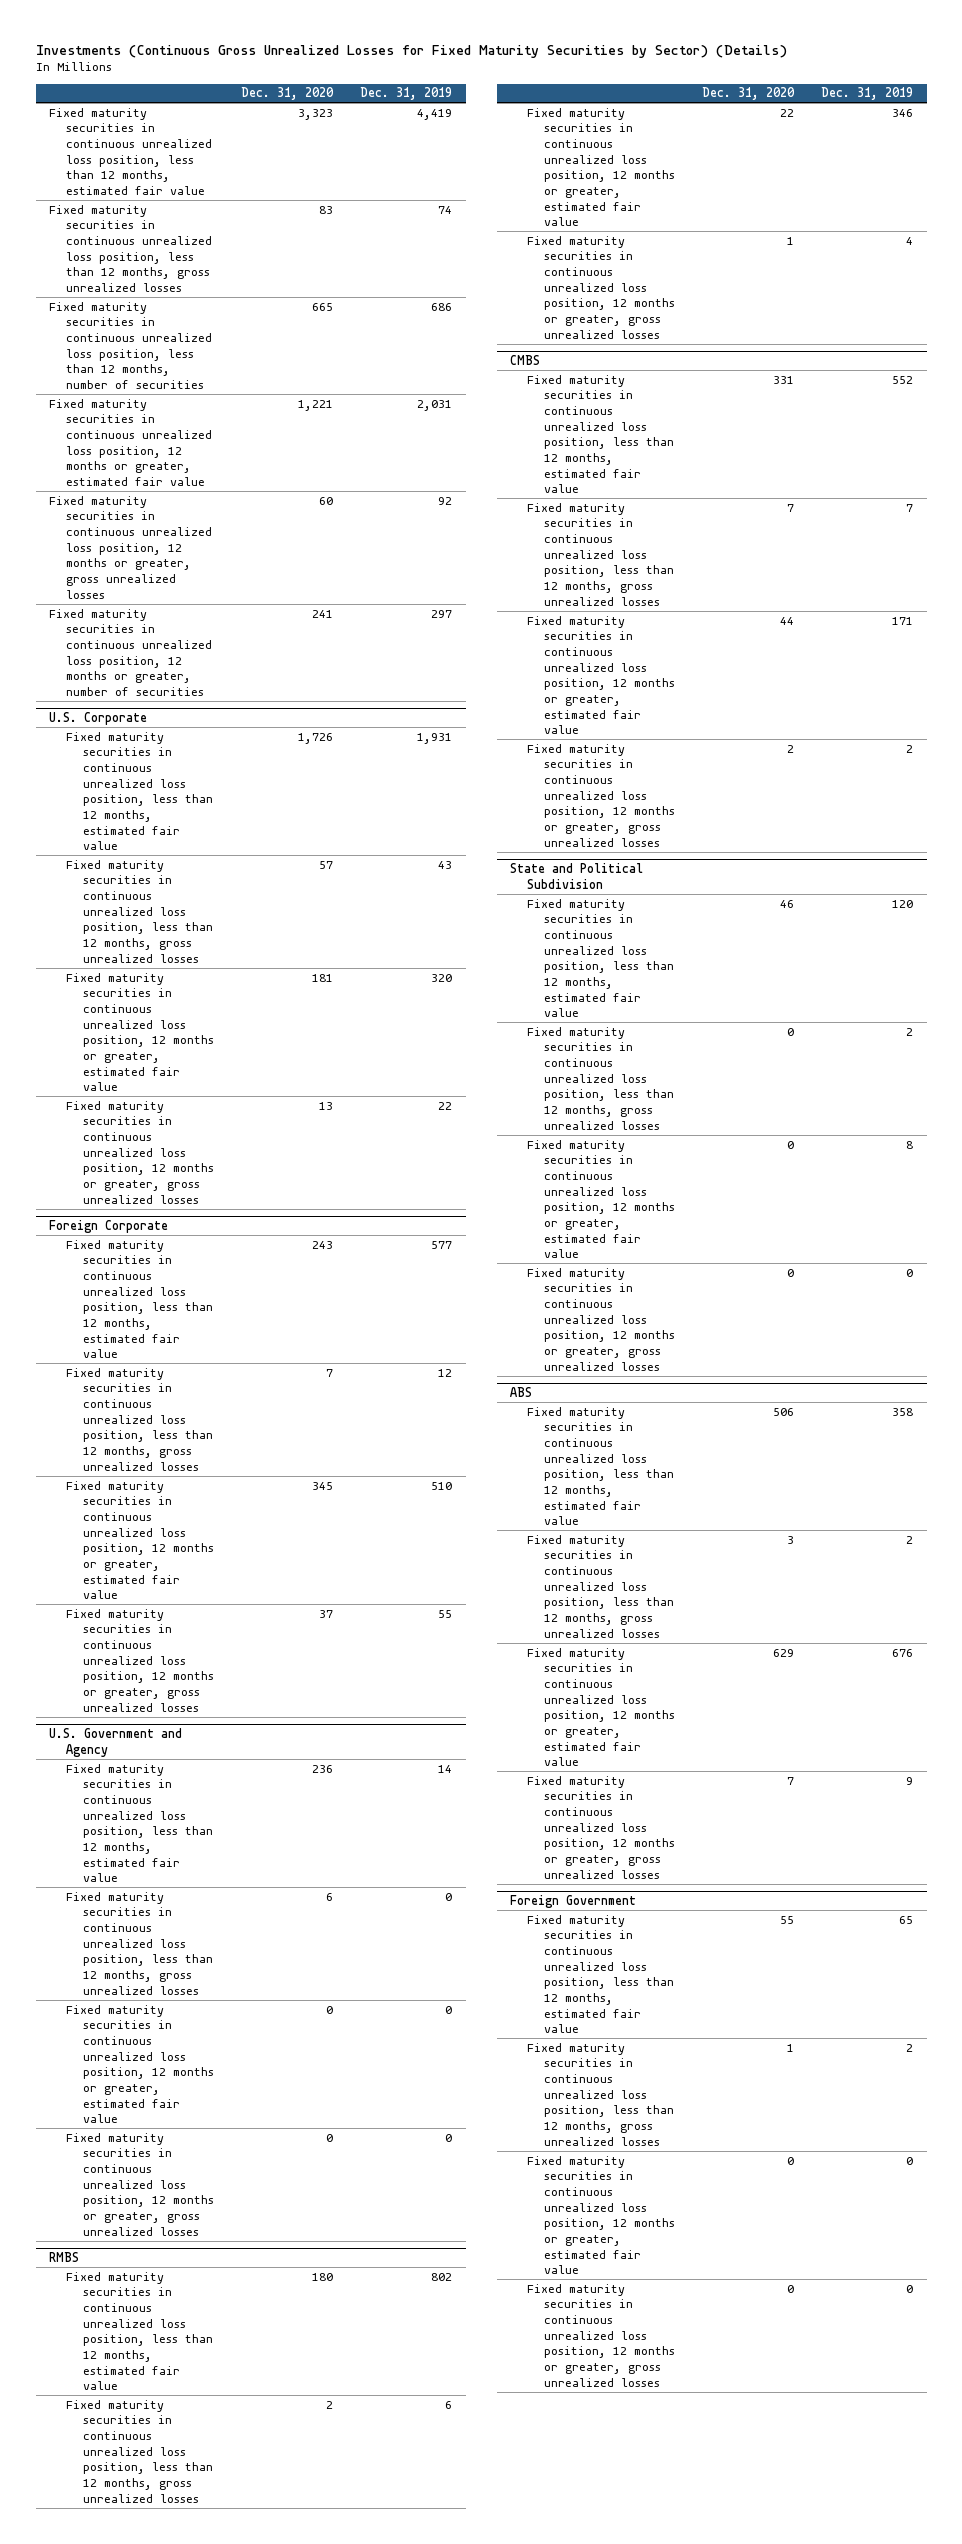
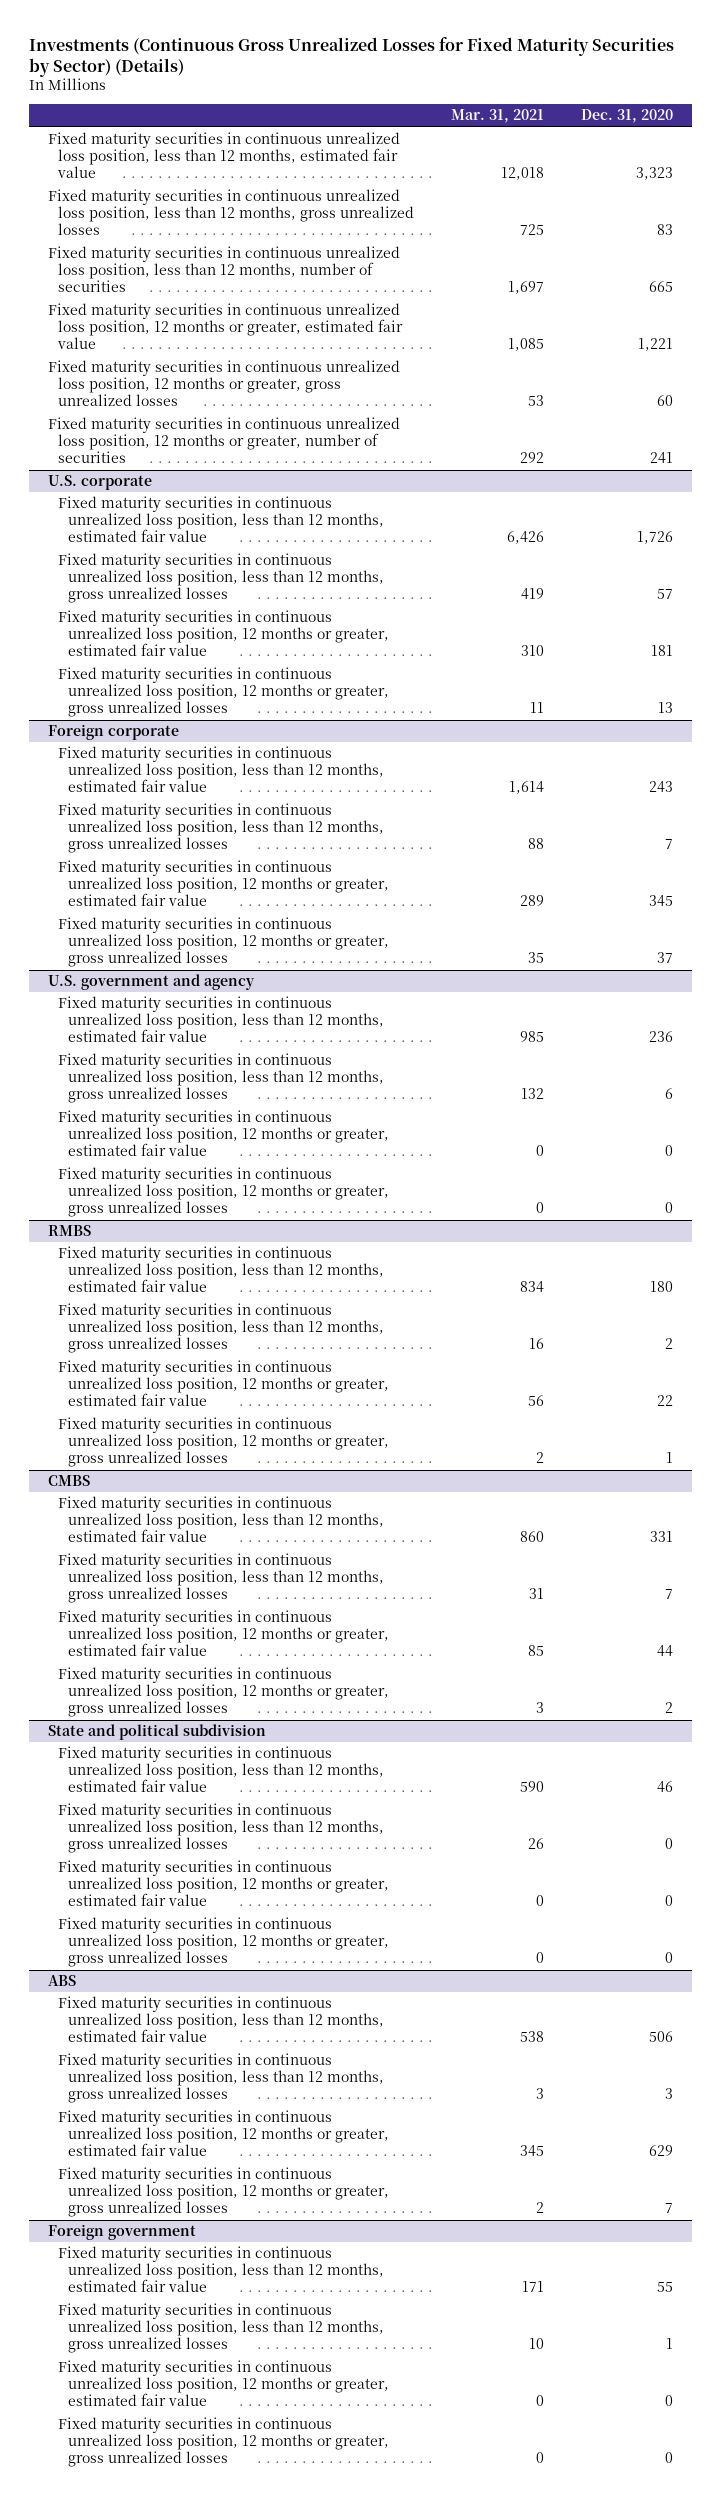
- | Dec. 31, 2020 | Dec. 31, 2019
+ | Mar. 31, 2021 | Dec. 31, 2020
- U.S. Corporate
+ U.S. corporate
- Foreign Corporate
+ Foreign corporate
- U.S. Government and Agency
+ U.S. government and agency
- State and Political Subdivision
+ State and political subdivision
- Foreign Government
+ Foreign government

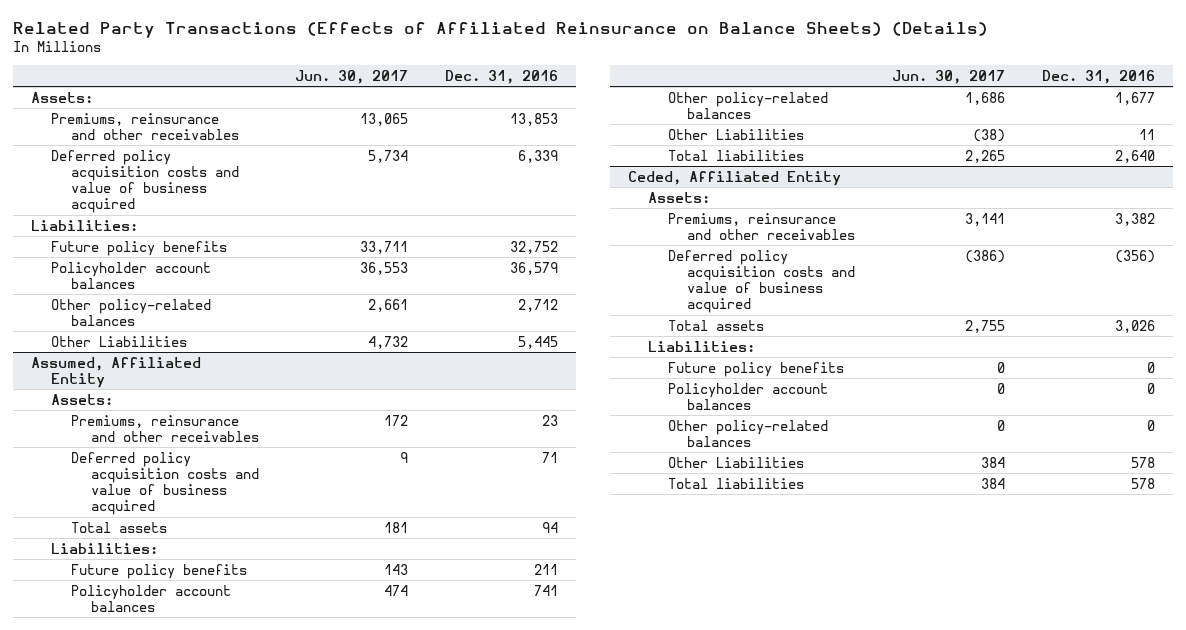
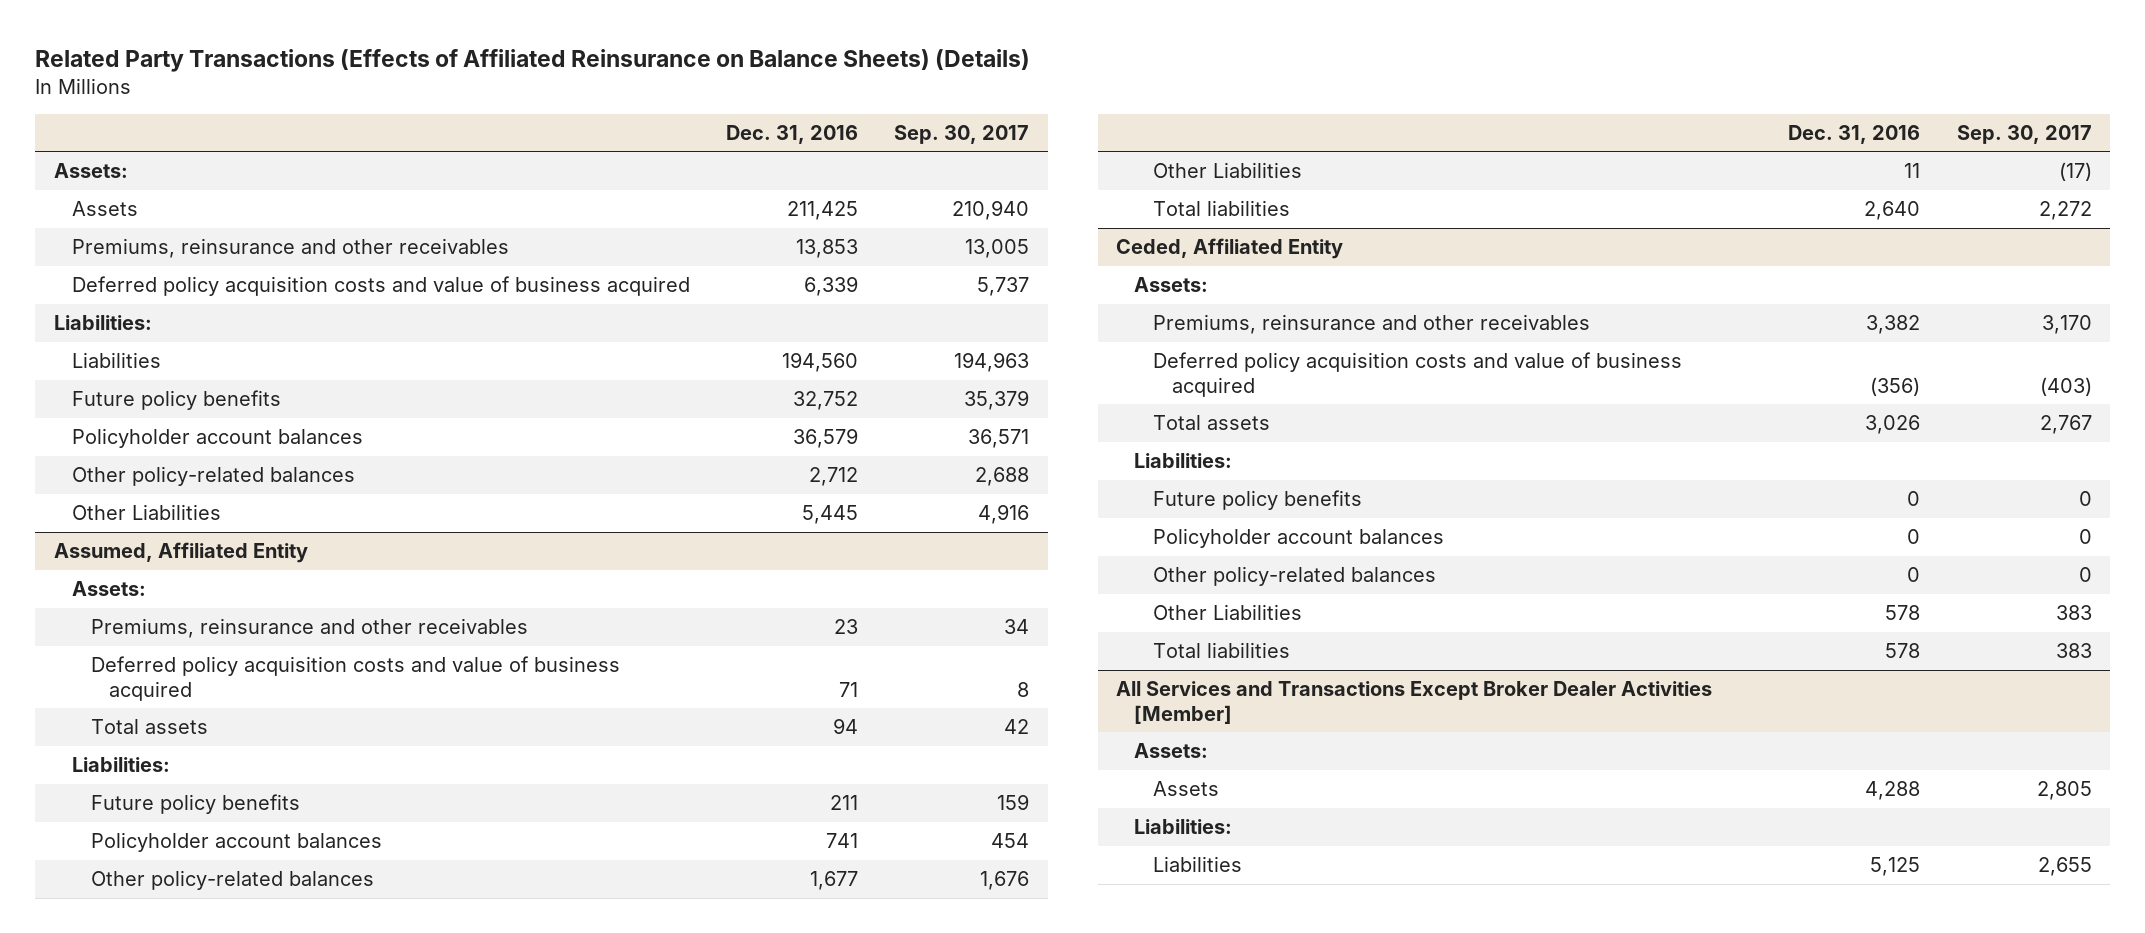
- | Jun. 30, 2017 | Dec. 31, 2016
+ | Dec. 31, 2016 | Sep. 30, 2017
+ Assets | 211,425 | 210,940
+ Liabilities | 194,560 | 194,963
+ All Services and Transactions Except Broker Dealer Activities [Member]
+ Assets:
+ Assets | 4,288 | 2,805
+ Liabilities:
+ Liabilities | 5,125 | 2,655

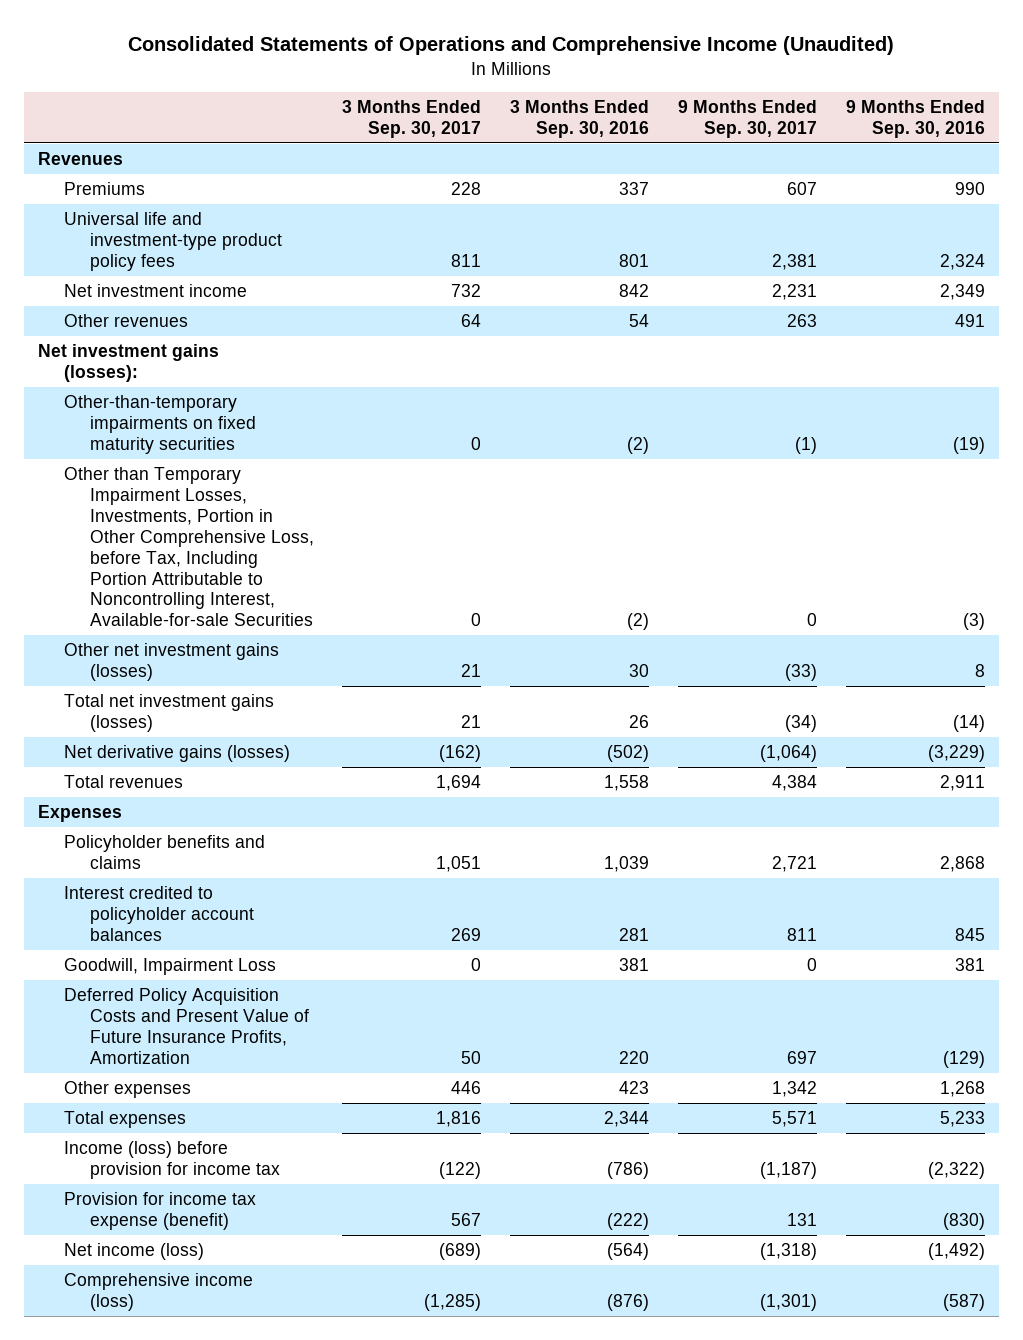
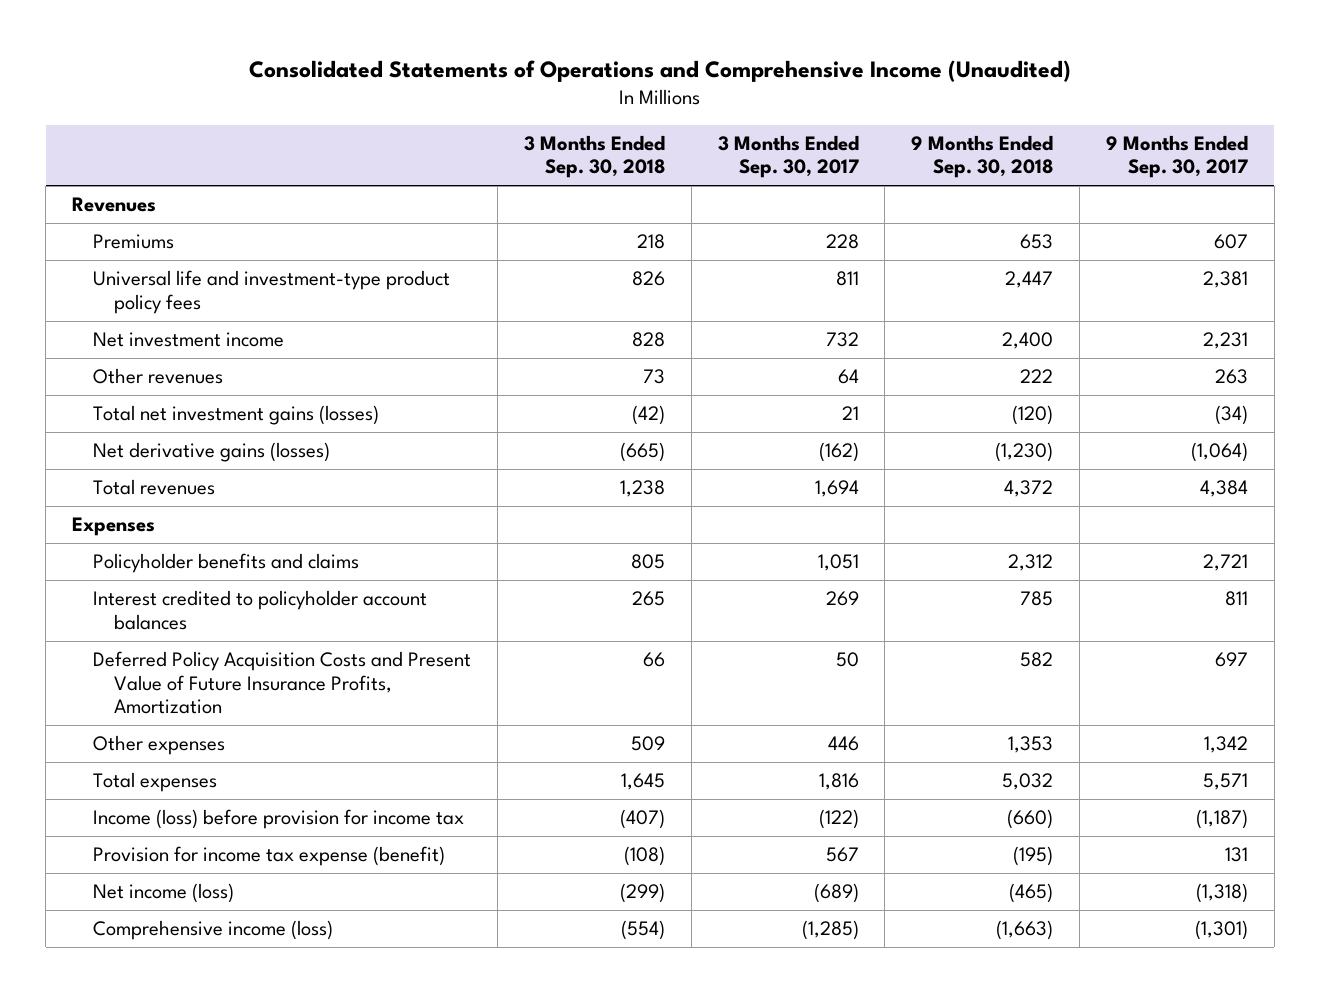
- | 3 Months Ended Sep. 30, 2017 | 3 Months Ended Sep. 30, 2016 | 9 Months Ended Sep. 30, 2017 | 9 Months Ended Sep. 30, 2016
+ | 3 Months Ended Sep. 30, 2018 | 3 Months Ended Sep. 30, 2017 | 9 Months Ended Sep. 30, 2018 | 9 Months Ended Sep. 30, 2017
- Net investment gains (losses):
- Other-than-temporary impairments on fixed maturity securities | 0 | (2) | (1) | (19)
- Other than Temporary Impairment Losses, Investments, Portion in Other Comprehensive Loss, before Tax, Including Portion Attributable to Noncontrolling Interest, Available-for-sale Securities | 0 | (2) | 0 | (3)
- Other net investment gains (losses) | 21 | 30 | (33) | 8
- Goodwill, Impairment Loss | 0 | 381 | 0 | 381

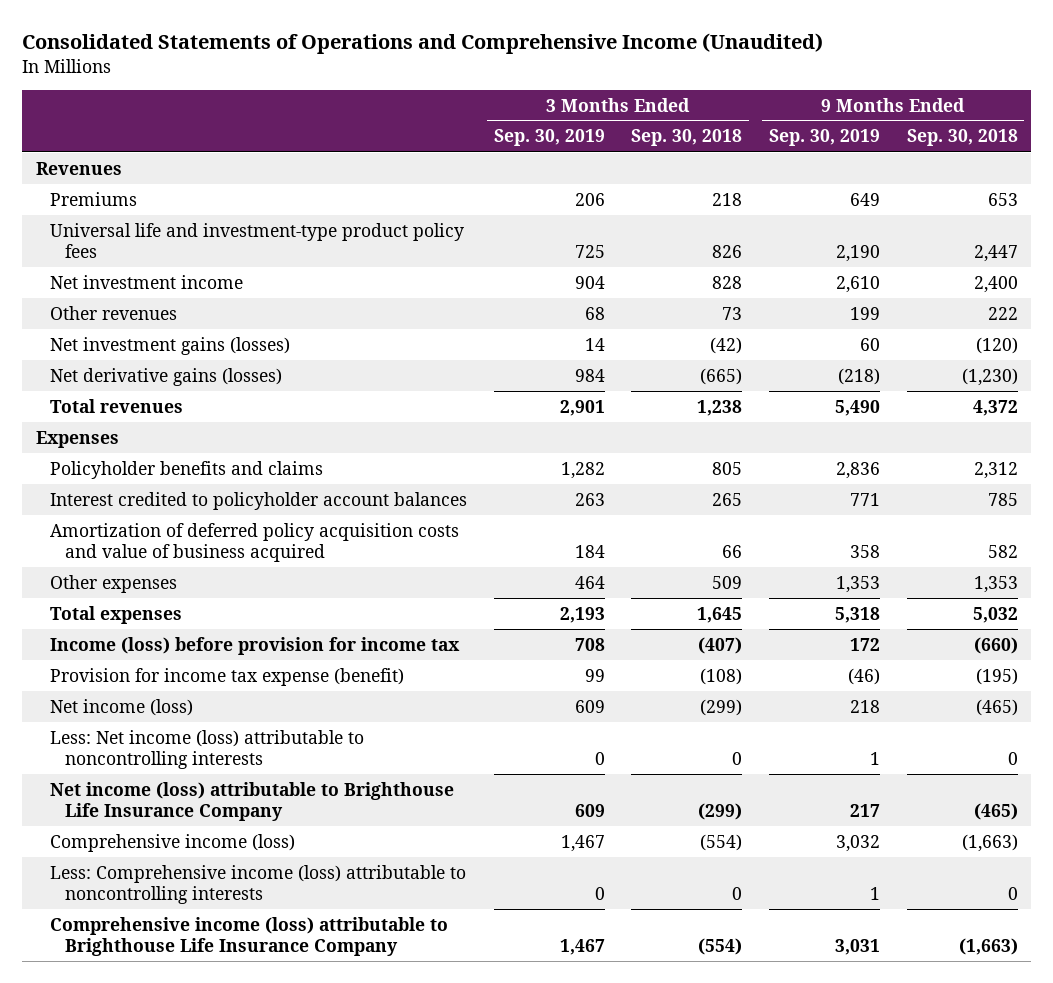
- | 3 Months Ended Sep. 30, 2018 | 3 Months Ended Sep. 30, 2017 | 9 Months Ended Sep. 30, 2018 | 9 Months Ended Sep. 30, 2017
+ | 3 Months Ended Sep. 30, 2019 | 3 Months Ended Sep. 30, 2018 | 9 Months Ended Sep. 30, 2019 | 9 Months Ended Sep. 30, 2018
- Total net investment gains (losses) | (42) | 21 | (120) | (34)
+ Net investment gains (losses) | 14 | (42) | 60 | (120)
- Deferred Policy Acquisition Costs and Present Value of Future Insurance Profits, Amortization | 66 | 50 | 582 | 697
+ Amortization of deferred policy acquisition costs and value of business acquired | 184 | 66 | 358 | 582
+ Less: Net income (loss) attributable to noncontrolling interests | 0 | 0 | 1 | 0
+ Net income (loss) attributable to Brighthouse Life Insurance Company | 609 | (299) | 217 | (465)
+ Less: Comprehensive income (loss) attributable to noncontrolling interests | 0 | 0 | 1 | 0
+ Comprehensive income (loss) attributable to Brighthouse Life Insurance Company | 1,467 | (554) | 3,031 | (1,663)

